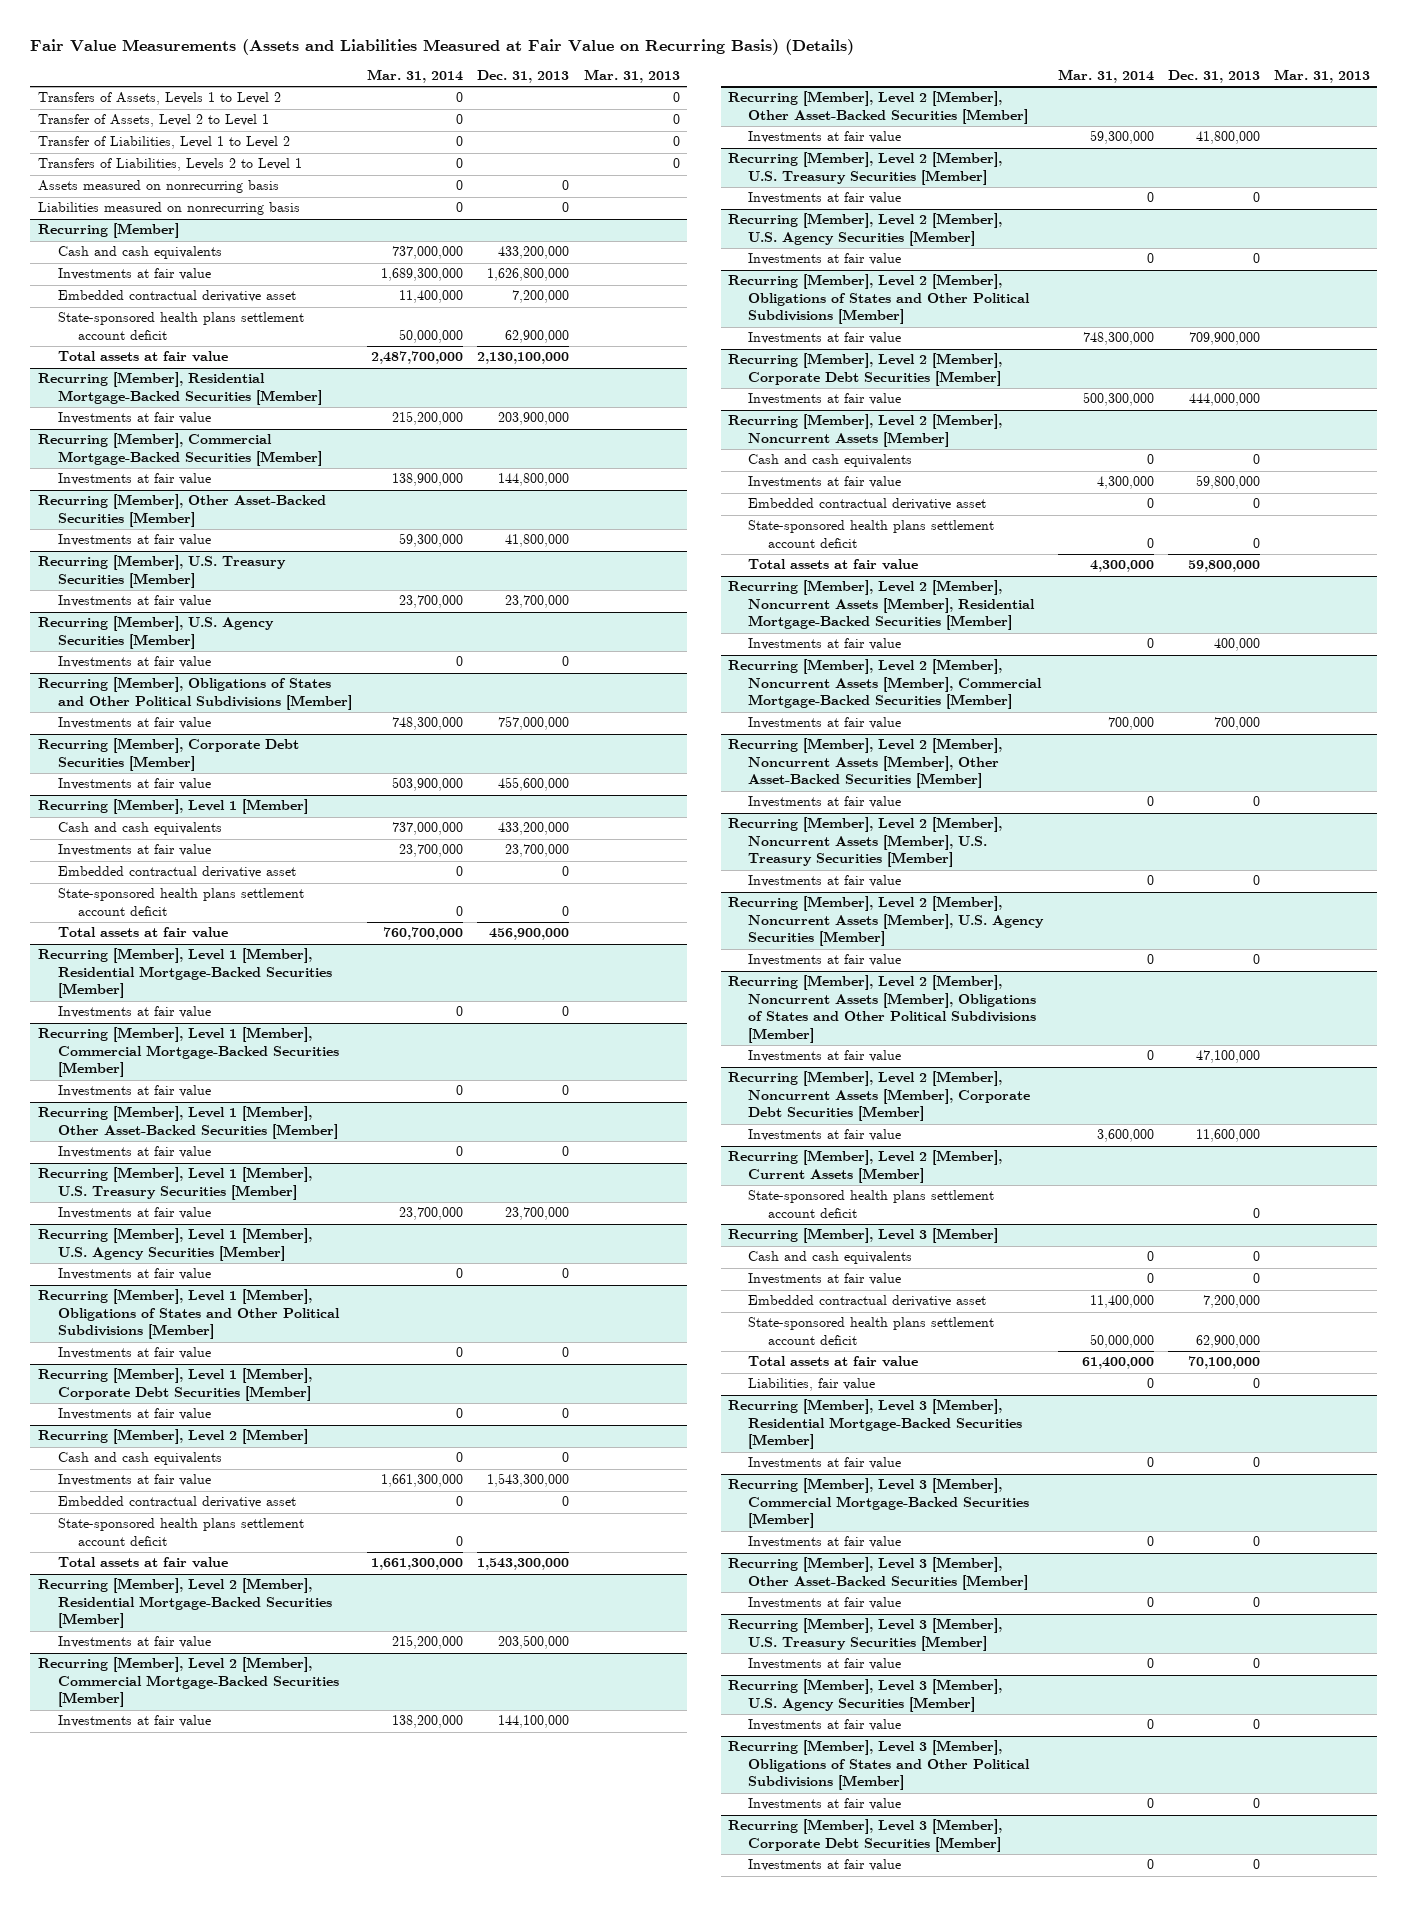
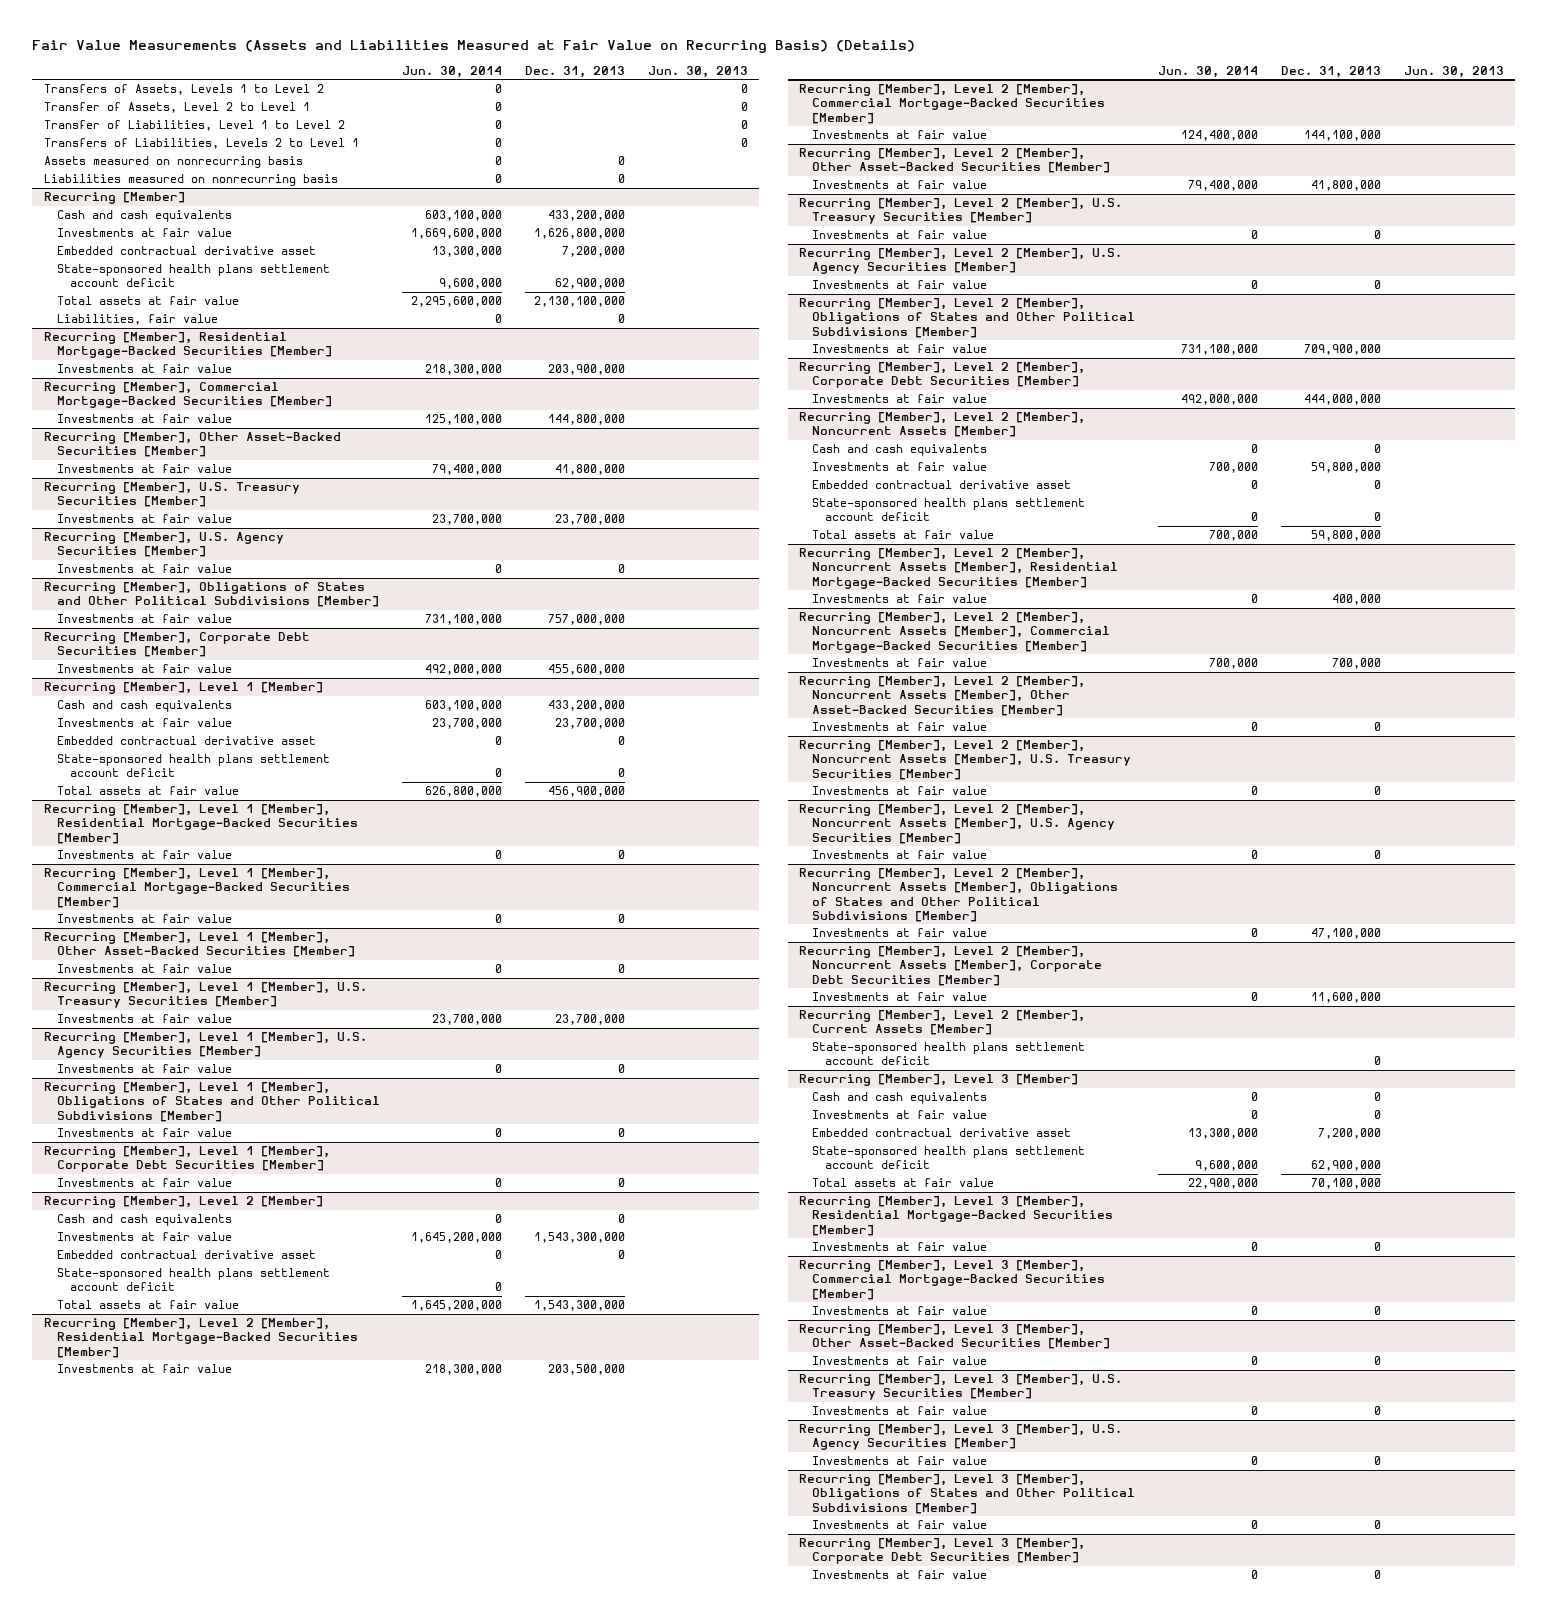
- | Mar. 31, 2014 | Dec. 31, 2013 | Mar. 31, 2013
+ | Jun. 30, 2014 | Dec. 31, 2013 | Jun. 30, 2013
@ Recurring [Member]
+ Liabilities, fair value | 0 | 0 |
@ Recurring [Member], Level 3 [Member]
- Liabilities, fair value | 0 | 0 |

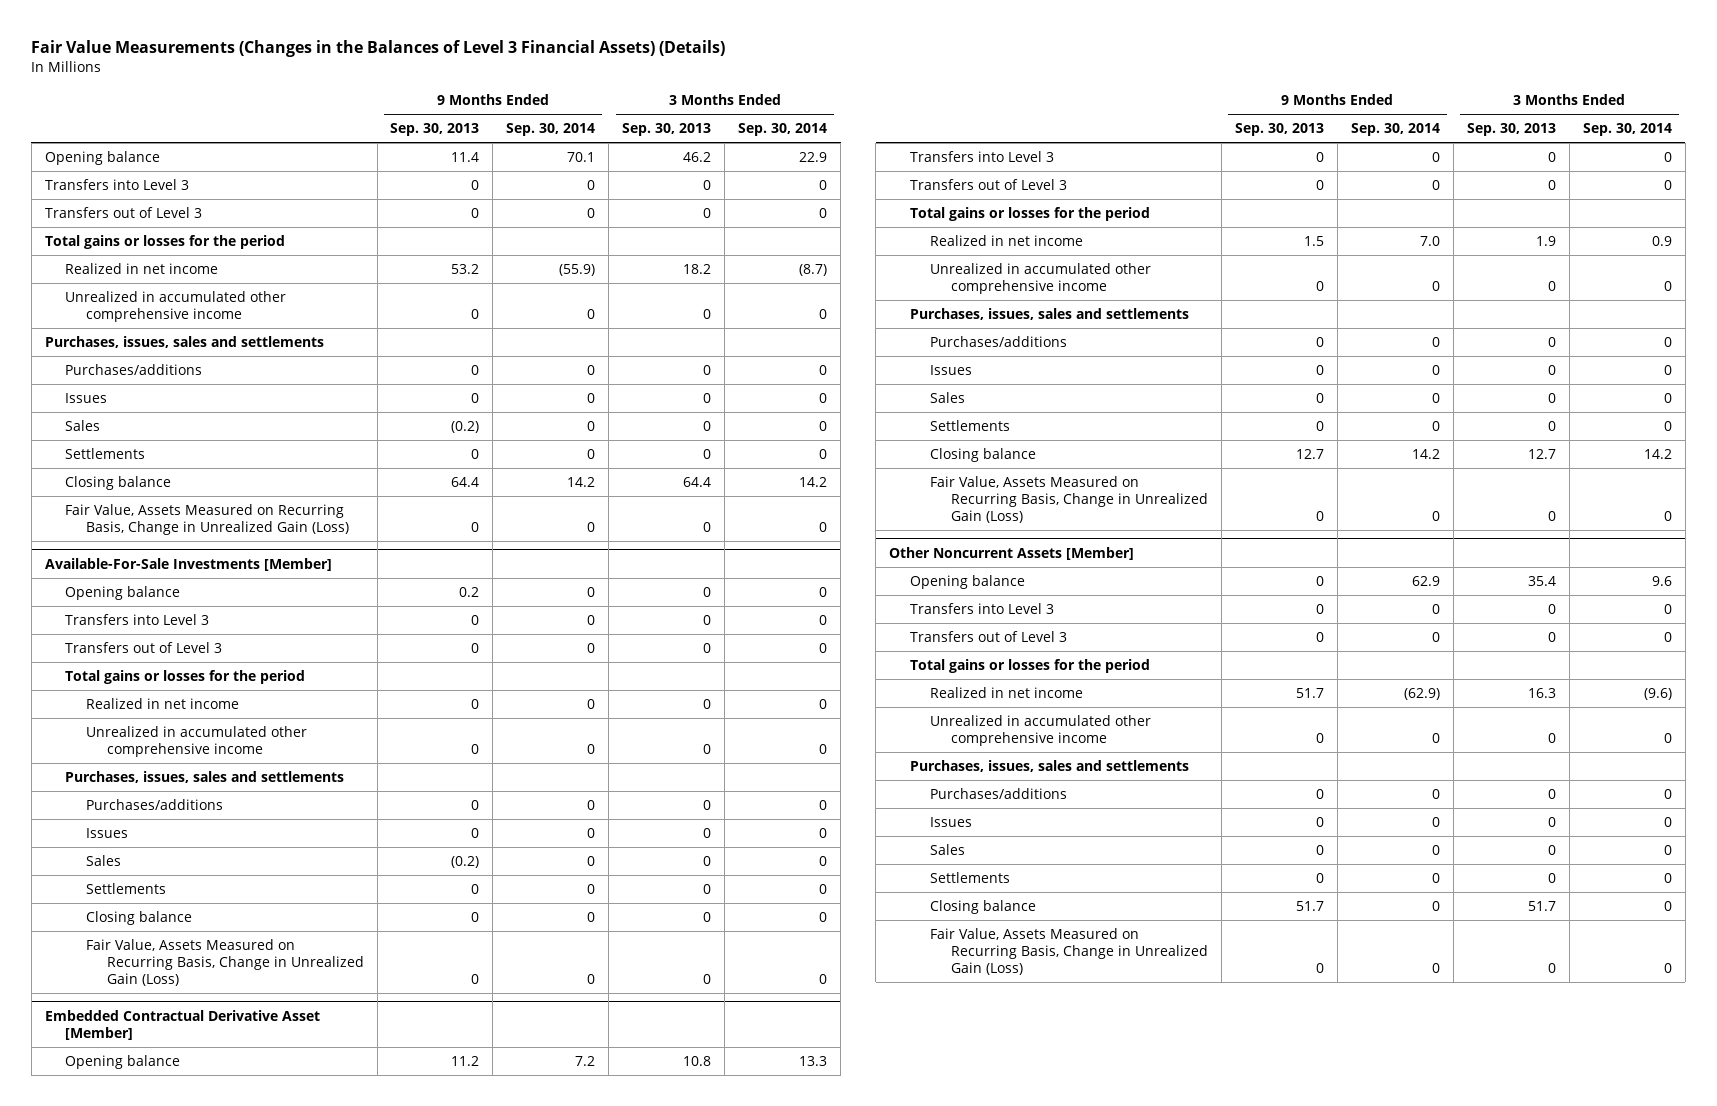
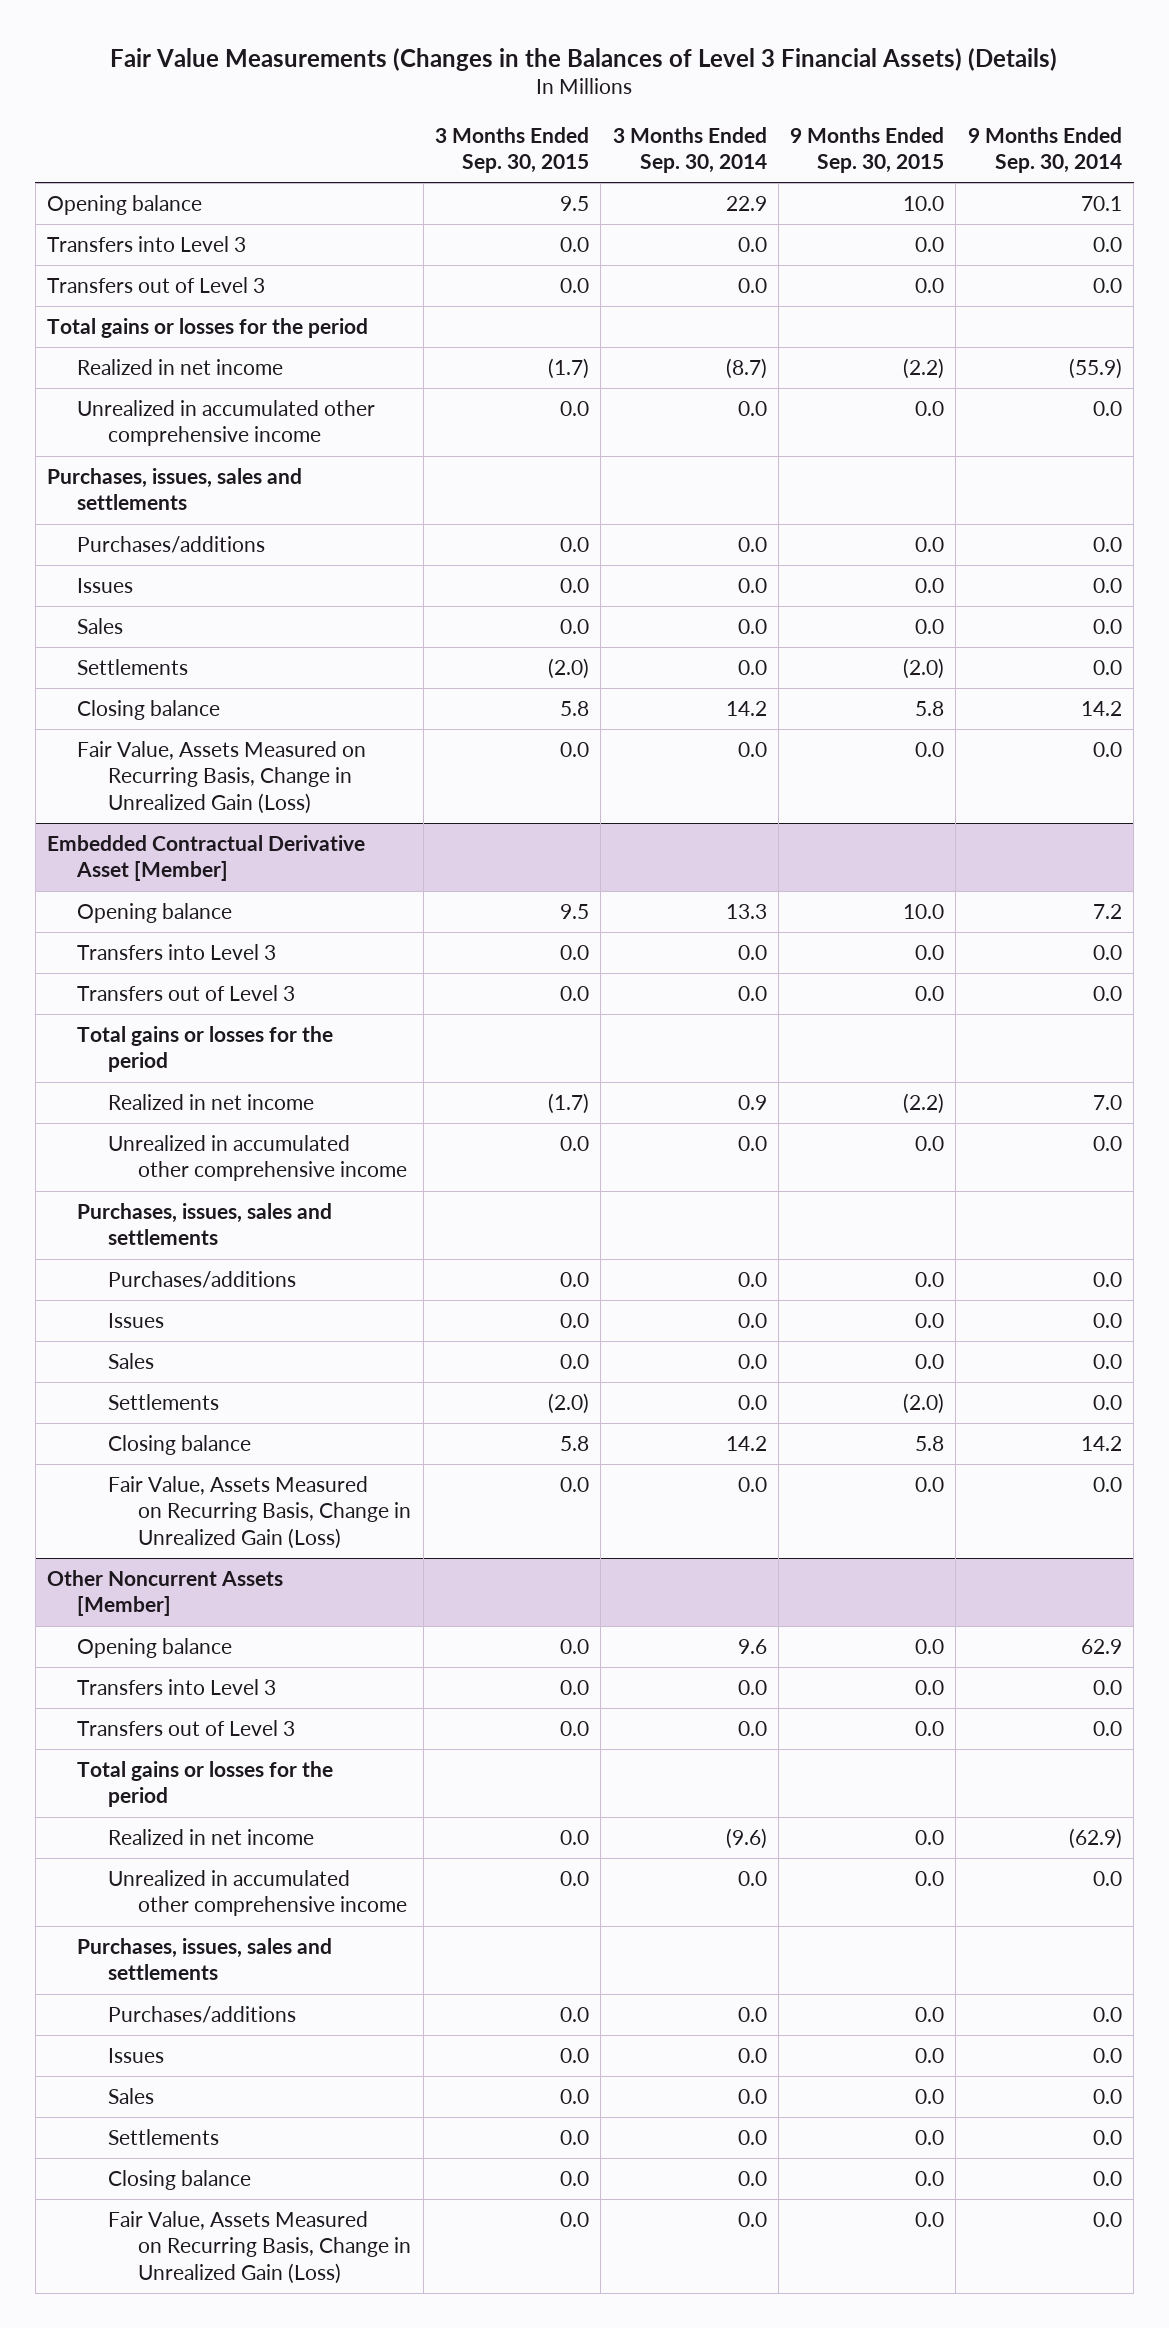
- | 9 Months Ended Sep. 30, 2013 | 9 Months Ended Sep. 30, 2014 | 3 Months Ended Sep. 30, 2013 | 3 Months Ended Sep. 30, 2014
+ | 3 Months Ended Sep. 30, 2015 | 3 Months Ended Sep. 30, 2014 | 9 Months Ended Sep. 30, 2015 | 9 Months Ended Sep. 30, 2014
- Transfers into Level 3 | 0 | 0 | 0 | 0
- Transfers out of Level 3 | 0 | 0 | 0 | 0
+ Transfers into Level 3 | 0.0 | 0.0 | 0.0 | 0.0
+ Transfers out of Level 3 | 0.0 | 0.0 | 0.0 | 0.0
- Unrealized in accumulated other comprehensive income | 0 | 0 | 0 | 0
+ Unrealized in accumulated other comprehensive income | 0.0 | 0.0 | 0.0 | 0.0
- Purchases/additions | 0 | 0 | 0 | 0
- Issues | 0 | 0 | 0 | 0
- Sales | (0.2) | 0 | 0 | 0
- Settlements | 0 | 0 | 0 | 0
+ Purchases/additions | 0.0 | 0.0 | 0.0 | 0.0
+ Issues | 0.0 | 0.0 | 0.0 | 0.0
+ Sales | 0.0 | 0.0 | 0.0 | 0.0
+ Settlements | (2.0) | 0.0 | (2.0) | 0.0
- Fair Value, Assets Measured on Recurring Basis, Change in Unrealized Gain (Loss) | 0 | 0 | 0 | 0
- Available-For-Sale Investments [Member]
- Opening balance | 0.2 | 0 | 0 | 0
- Transfers into Level 3 | 0 | 0 | 0 | 0
- Transfers out of Level 3 | 0 | 0 | 0 | 0
- Total gains or losses for the period
- Realized in net income | 0 | 0 | 0 | 0
- Unrealized in accumulated other comprehensive income | 0 | 0 | 0 | 0
- Purchases, issues, sales and settlements
- Purchases/additions | 0 | 0 | 0 | 0
- Issues | 0 | 0 | 0 | 0
- Sales | (0.2) | 0 | 0 | 0
- Settlements | 0 | 0 | 0 | 0
- Closing balance | 0 | 0 | 0 | 0
- Fair Value, Assets Measured on Recurring Basis, Change in Unrealized Gain (Loss) | 0 | 0 | 0 | 0
+ Fair Value, Assets Measured on Recurring Basis, Change in Unrealized Gain (Loss) | 0.0 | 0.0 | 0.0 | 0.0
@ Embedded Contractual Derivative Asset [Member]
- Transfers into Level 3 | 0 | 0 | 0 | 0
- Transfers out of Level 3 | 0 | 0 | 0 | 0
+ Transfers into Level 3 | 0.0 | 0.0 | 0.0 | 0.0
+ Transfers out of Level 3 | 0.0 | 0.0 | 0.0 | 0.0
- Unrealized in accumulated other comprehensive income | 0 | 0 | 0 | 0
+ Unrealized in accumulated other comprehensive income | 0.0 | 0.0 | 0.0 | 0.0
- Purchases/additions | 0 | 0 | 0 | 0
- Issues | 0 | 0 | 0 | 0
- Sales | 0 | 0 | 0 | 0
- Settlements | 0 | 0 | 0 | 0
+ Purchases/additions | 0.0 | 0.0 | 0.0 | 0.0
+ Issues | 0.0 | 0.0 | 0.0 | 0.0
+ Sales | 0.0 | 0.0 | 0.0 | 0.0
+ Settlements | (2.0) | 0.0 | (2.0) | 0.0
- Fair Value, Assets Measured on Recurring Basis, Change in Unrealized Gain (Loss) | 0 | 0 | 0 | 0
+ Fair Value, Assets Measured on Recurring Basis, Change in Unrealized Gain (Loss) | 0.0 | 0.0 | 0.0 | 0.0
@ Other Noncurrent Assets [Member]
- Transfers into Level 3 | 0 | 0 | 0 | 0
- Transfers out of Level 3 | 0 | 0 | 0 | 0
+ Transfers into Level 3 | 0.0 | 0.0 | 0.0 | 0.0
+ Transfers out of Level 3 | 0.0 | 0.0 | 0.0 | 0.0
- Unrealized in accumulated other comprehensive income | 0 | 0 | 0 | 0
+ Unrealized in accumulated other comprehensive income | 0.0 | 0.0 | 0.0 | 0.0
- Purchases/additions | 0 | 0 | 0 | 0
- Issues | 0 | 0 | 0 | 0
- Sales | 0 | 0 | 0 | 0
- Settlements | 0 | 0 | 0 | 0
- Closing balance | 51.7 | 0 | 51.7 | 0
- Fair Value, Assets Measured on Recurring Basis, Change in Unrealized Gain (Loss) | 0 | 0 | 0 | 0
+ Purchases/additions | 0.0 | 0.0 | 0.0 | 0.0
+ Issues | 0.0 | 0.0 | 0.0 | 0.0
+ Sales | 0.0 | 0.0 | 0.0 | 0.0
+ Settlements | 0.0 | 0.0 | 0.0 | 0.0
+ Closing balance | 0.0 | 0.0 | 0.0 | 0.0
+ Fair Value, Assets Measured on Recurring Basis, Change in Unrealized Gain (Loss) | 0.0 | 0.0 | 0.0 | 0.0

